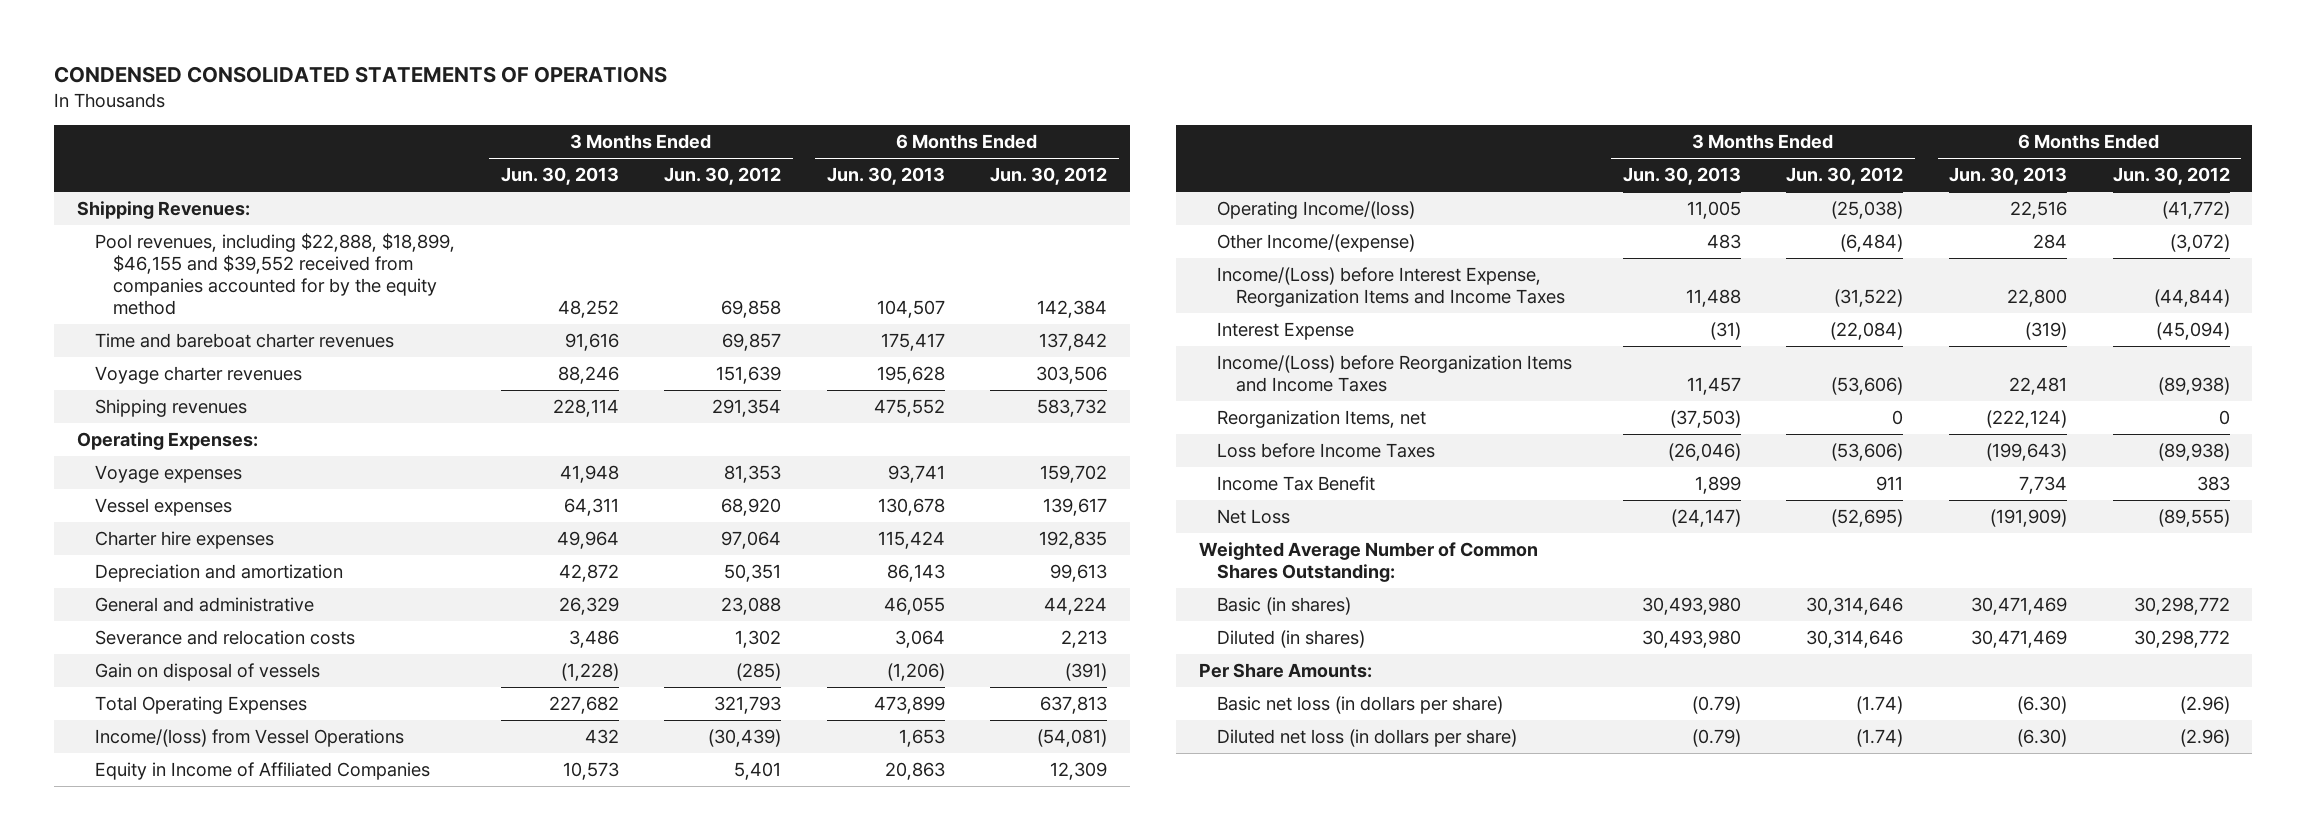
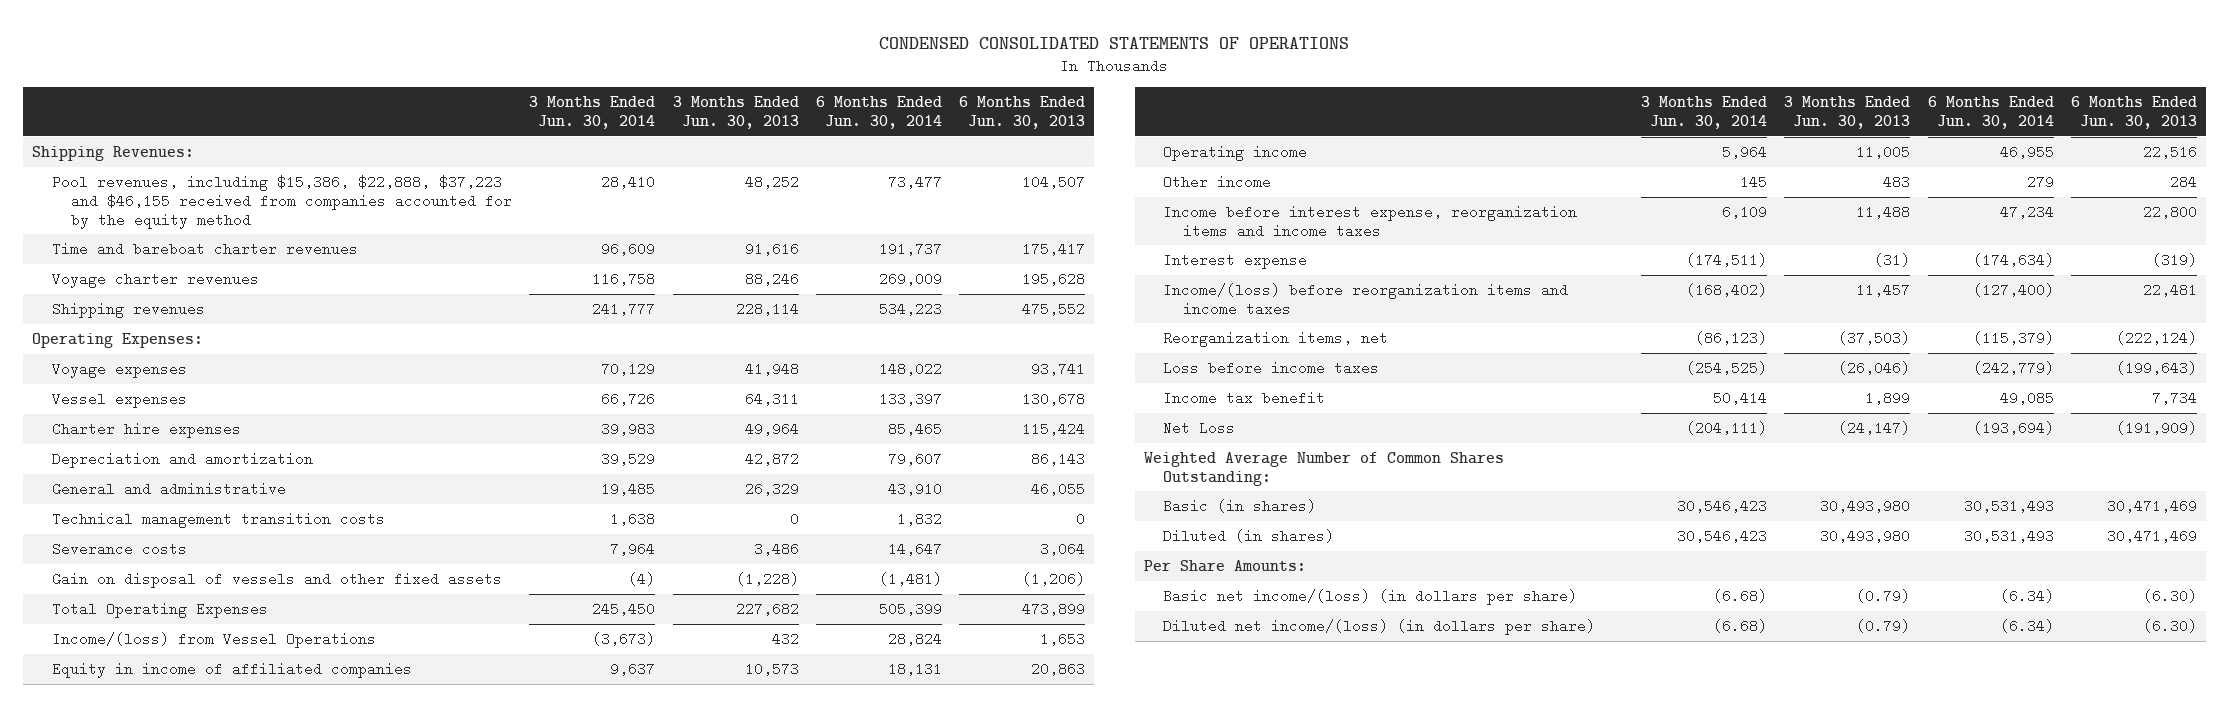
- | 3 Months Ended Jun. 30, 2013 | 3 Months Ended Jun. 30, 2012 | 6 Months Ended Jun. 30, 2013 | 6 Months Ended Jun. 30, 2012
+ | 3 Months Ended Jun. 30, 2014 | 3 Months Ended Jun. 30, 2013 | 6 Months Ended Jun. 30, 2014 | 6 Months Ended Jun. 30, 2013
- Pool revenues, including $22,888, $18,899, $46,155 and $39,552 received from companies accounted for by the equity method | 48,252 | 69,858 | 104,507 | 142,384
+ Pool revenues, including $15,386, $22,888, $37,223 and $46,155 received from companies accounted for by the equity method | 28,410 | 48,252 | 73,477 | 104,507
- Severance and relocation costs | 3,486 | 1,302 | 3,064 | 2,213
- Gain on disposal of vessels | (1,228) | (285) | (1,206) | (391)
+ Technical management transition costs | 1,638 | 0 | 1,832 | 0
+ Severance costs | 7,964 | 3,486 | 14,647 | 3,064
+ Gain on disposal of vessels and other fixed assets | (4) | (1,228) | (1,481) | (1,206)
- Equity in Income of Affiliated Companies | 10,573 | 5,401 | 20,863 | 12,309
- Operating Income/(loss) | 11,005 | (25,038) | 22,516 | (41,772)
- Other Income/(expense) | 483 | (6,484) | 284 | (3,072)
- Income/(Loss) before Interest Expense, Reorganization Items and Income Taxes | 11,488 | (31,522) | 22,800 | (44,844)
- Interest Expense | (31) | (22,084) | (319) | (45,094)
- Income/(Loss) before Reorganization Items and Income Taxes | 11,457 | (53,606) | 22,481 | (89,938)
- Reorganization Items, net | (37,503) | 0 | (222,124) | 0
- Loss before Income Taxes | (26,046) | (53,606) | (199,643) | (89,938)
- Income Tax Benefit | 1,899 | 911 | 7,734 | 383
+ Equity in income of affiliated companies | 9,637 | 10,573 | 18,131 | 20,863
+ Operating income | 5,964 | 11,005 | 46,955 | 22,516
+ Other income | 145 | 483 | 279 | 284
+ Income before interest expense, reorganization items and income taxes | 6,109 | 11,488 | 47,234 | 22,800
+ Interest expense | (174,511) | (31) | (174,634) | (319)
+ Income/(loss) before reorganization items and income taxes | (168,402) | 11,457 | (127,400) | 22,481
+ Reorganization items, net | (86,123) | (37,503) | (115,379) | (222,124)
+ Loss before income taxes | (254,525) | (26,046) | (242,779) | (199,643)
+ Income tax benefit | 50,414 | 1,899 | 49,085 | 7,734
- Basic net loss (in dollars per share) | (0.79) | (1.74) | (6.30) | (2.96)
- Diluted net loss (in dollars per share) | (0.79) | (1.74) | (6.30) | (2.96)
+ Basic net income/(loss) (in dollars per share) | (6.68) | (0.79) | (6.34) | (6.30)
+ Diluted net income/(loss) (in dollars per share) | (6.68) | (0.79) | (6.34) | (6.30)

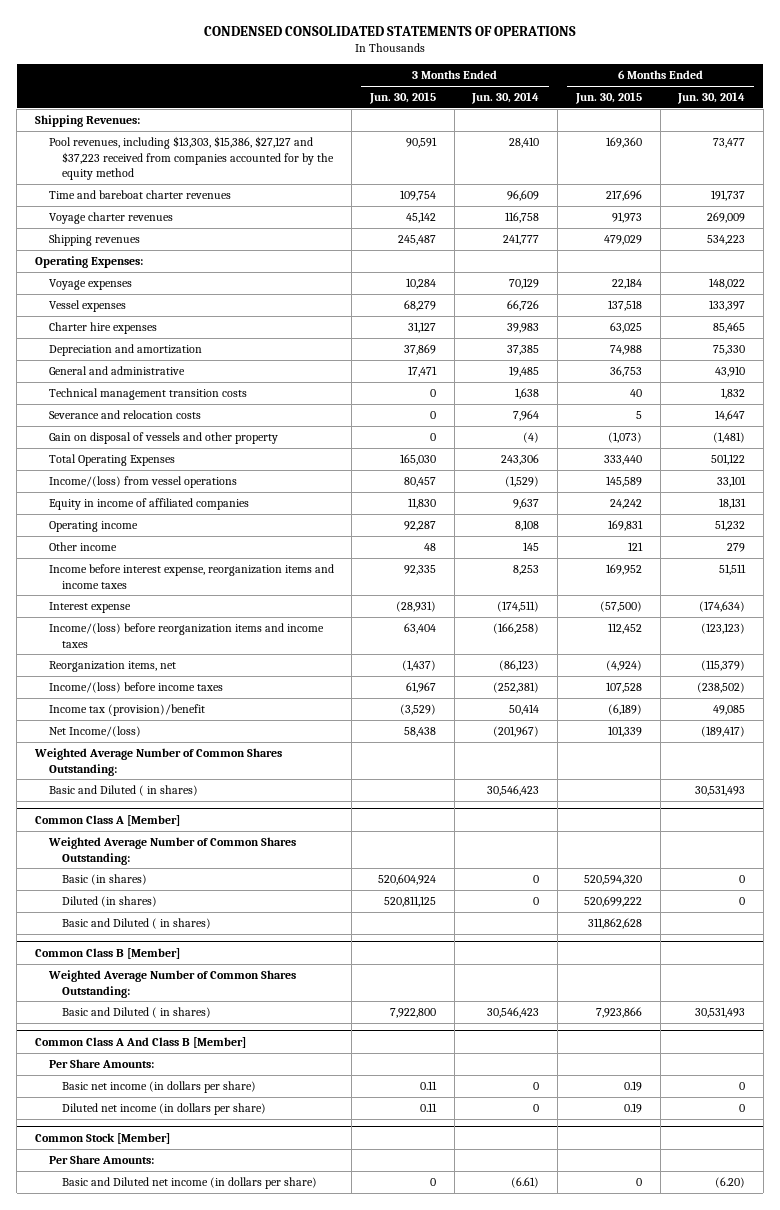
- | 3 Months Ended Jun. 30, 2014 | 3 Months Ended Jun. 30, 2013 | 6 Months Ended Jun. 30, 2014 | 6 Months Ended Jun. 30, 2013
+ | 3 Months Ended Jun. 30, 2015 | 3 Months Ended Jun. 30, 2014 | 6 Months Ended Jun. 30, 2015 | 6 Months Ended Jun. 30, 2014
- Pool revenues, including $15,386, $22,888, $37,223 and $46,155 received from companies accounted for by the equity method | 28,410 | 48,252 | 73,477 | 104,507
+ Pool revenues, including $13,303, $15,386, $27,127 and $37,223 received from companies accounted for by the equity method | 90,591 | 28,410 | 169,360 | 73,477
- Depreciation and amortization | 39,529 | 42,872 | 79,607 | 86,143
+ Depreciation and amortization | 37,869 | 37,385 | 74,988 | 75,330
- Severance costs | 7,964 | 3,486 | 14,647 | 3,064
- Gain on disposal of vessels and other fixed assets | (4) | (1,228) | (1,481) | (1,206)
- Total Operating Expenses | 245,450 | 227,682 | 505,399 | 473,899
- Income/(loss) from Vessel Operations | (3,673) | 432 | 28,824 | 1,653
+ Severance and relocation costs | 0 | 7,964 | 5 | 14,647
+ Gain on disposal of vessels and other property | 0 | (4) | (1,073) | (1,481)
+ Total Operating Expenses | 165,030 | 243,306 | 333,440 | 501,122
+ Income/(loss) from vessel operations | 80,457 | (1,529) | 145,589 | 33,101
- Operating income | 5,964 | 11,005 | 46,955 | 22,516
+ Operating income | 92,287 | 8,108 | 169,831 | 51,232
- Income before interest expense, reorganization items and income taxes | 6,109 | 11,488 | 47,234 | 22,800
+ Income before interest expense, reorganization items and income taxes | 92,335 | 8,253 | 169,952 | 51,511
- Income/(loss) before reorganization items and income taxes | (168,402) | 11,457 | (127,400) | 22,481
+ Income/(loss) before reorganization items and income taxes | 63,404 | (166,258) | 112,452 | (123,123)
- Loss before income taxes | (254,525) | (26,046) | (242,779) | (199,643)
- Income tax benefit | 50,414 | 1,899 | 49,085 | 7,734
- Net Loss | (204,111) | (24,147) | (193,694) | (191,909)
+ Income/(loss) before income taxes | 61,967 | (252,381) | 107,528 | (238,502)
+ Income tax (provision)/benefit | (3,529) | 50,414 | (6,189) | 49,085
+ Net Income/(loss) | 58,438 | (201,967) | 101,339 | (189,417)
- Basic (in shares) | 30,546,423 | 30,493,980 | 30,531,493 | 30,471,469
- Diluted (in shares) | 30,546,423 | 30,493,980 | 30,531,493 | 30,471,469
+ Basic and Diluted ( in shares) | | 30,546,423 | | 30,531,493
+ Common Class A [Member]
+ Weighted Average Number of Common Shares Outstanding:
+ Basic (in shares) | 520,604,924 | 0 | 520,594,320 | 0
+ Diluted (in shares) | 520,811,125 | 0 | 520,699,222 | 0
+ Basic and Diluted ( in shares) | | | 311,862,628 |
+ Common Class B [Member]
+ Weighted Average Number of Common Shares Outstanding:
+ Basic and Diluted ( in shares) | 7,922,800 | 30,546,423 | 7,923,866 | 30,531,493
+ Common Class A And Class B [Member]
- Basic net income/(loss) (in dollars per share) | (6.68) | (0.79) | (6.34) | (6.30)
- Diluted net income/(loss) (in dollars per share) | (6.68) | (0.79) | (6.34) | (6.30)
+ Basic net income (in dollars per share) | 0.11 | 0 | 0.19 | 0
+ Diluted net income (in dollars per share) | 0.11 | 0 | 0.19 | 0
+ Common Stock [Member]
+ Per Share Amounts:
+ Basic and Diluted net income (in dollars per share) | 0 | (6.61) | 0 | (6.20)

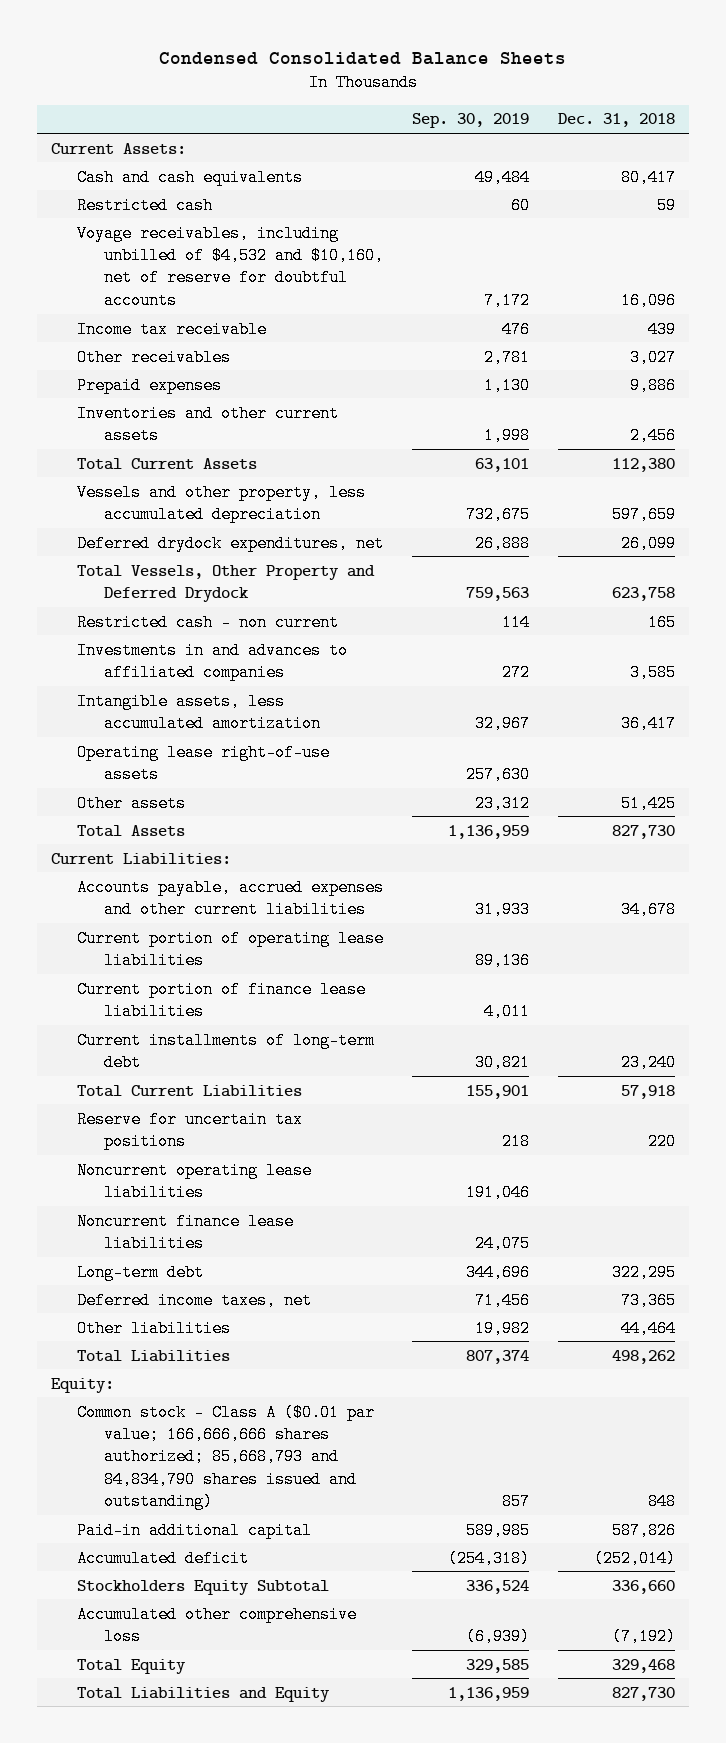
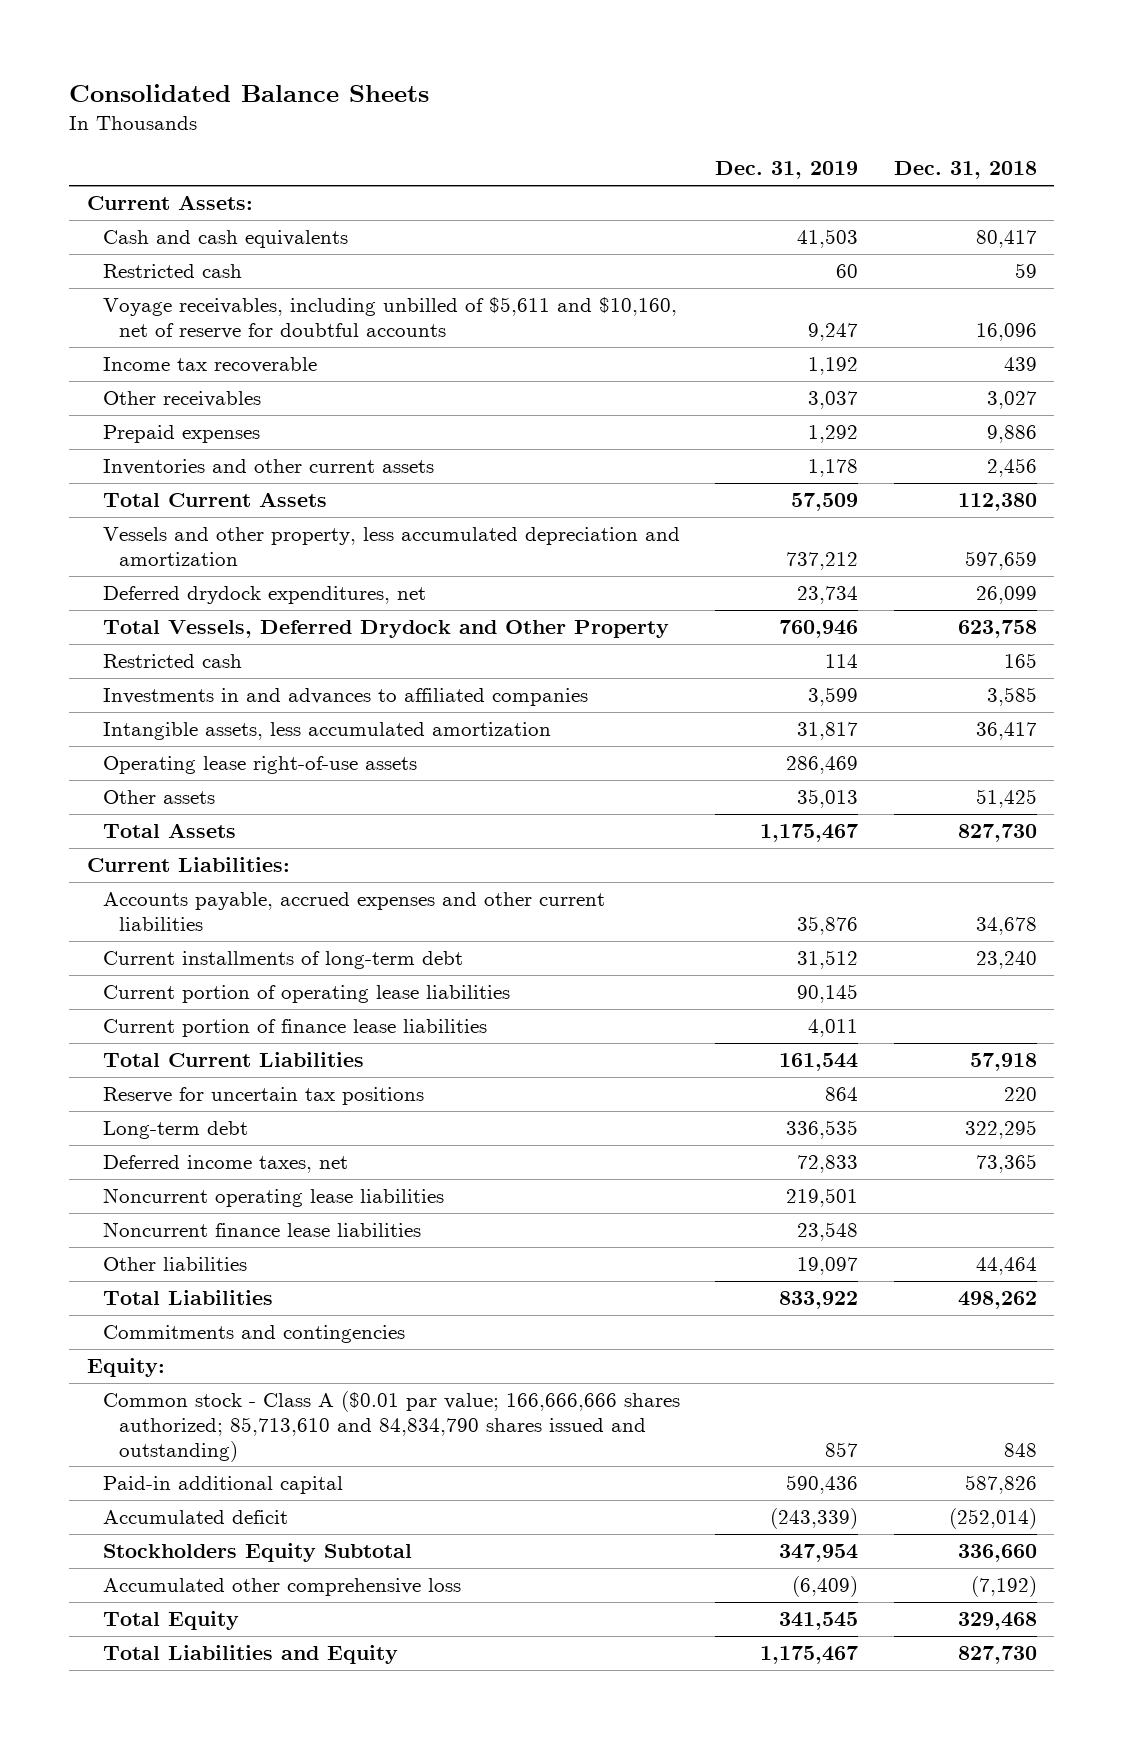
- Condensed Consolidated Balance Sheets
+ Consolidated Balance Sheets
- | Sep. 30, 2019 | Dec. 31, 2018
+ | Dec. 31, 2019 | Dec. 31, 2018
- Voyage receivables, including unbilled of $4,532 and $10,160, net of reserve for doubtful accounts | 7,172 | 16,096
- Income tax receivable | 476 | 439
+ Voyage receivables, including unbilled of $5,611 and $10,160, net of reserve for doubtful accounts | 9,247 | 16,096
+ Income tax recoverable | 1,192 | 439
- Vessels and other property, less accumulated depreciation | 732,675 | 597,659
+ Vessels and other property, less accumulated depreciation and amortization | 737,212 | 597,659
- Total Vessels, Other Property and Deferred Drydock | 759,563 | 623,758
- Restricted cash - non current | 114 | 165
+ Total Vessels, Deferred Drydock and Other Property | 760,946 | 623,758
+ Restricted cash | 114 | 165
moved up: Current installments of long-term debt | 31,512 | 23,240
moved down: Noncurrent operating lease liabilities | 219,501 |
moved down: Noncurrent finance lease liabilities | 23,548 |
+ Commitments and contingencies
- Common stock - Class A ($0.01 par value; 166,666,666 shares authorized; 85,668,793 and 84,834,790 shares issued and outstanding) | 857 | 848
+ Common stock - Class A ($0.01 par value; 166,666,666 shares authorized; 85,713,610 and 84,834,790 shares issued and outstanding) | 857 | 848

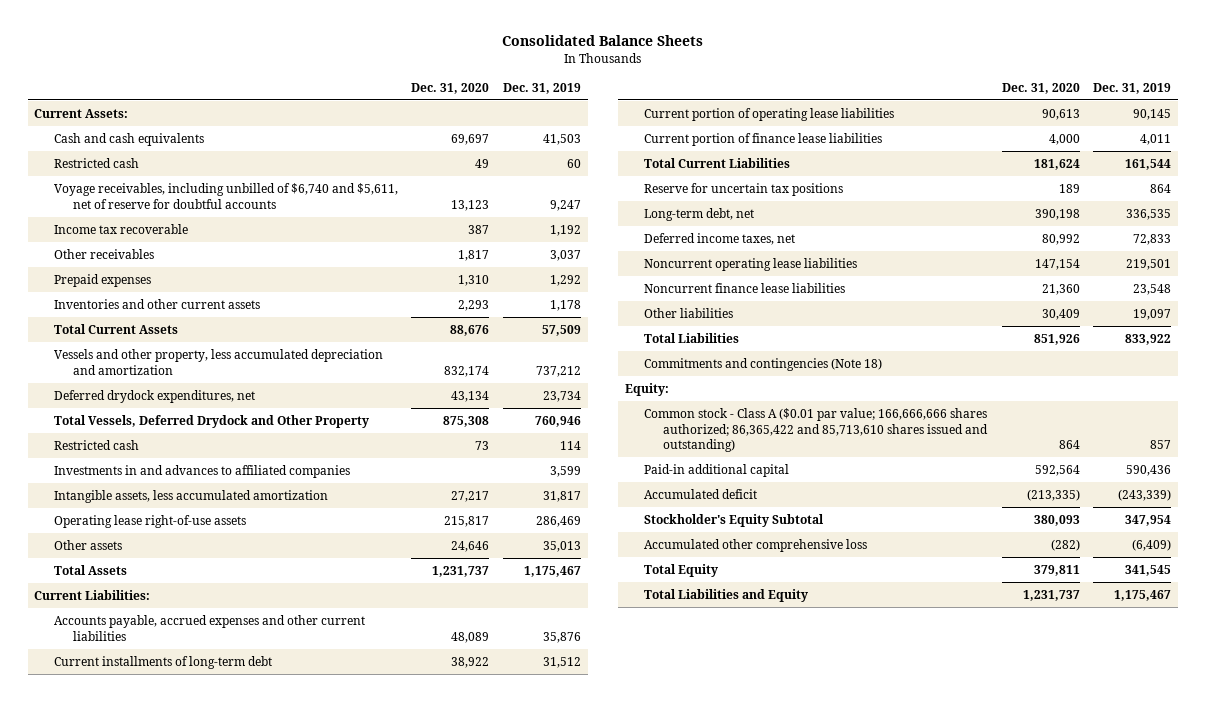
- | Dec. 31, 2019 | Dec. 31, 2018
+ | Dec. 31, 2020 | Dec. 31, 2019
- Voyage receivables, including unbilled of $5,611 and $10,160, net of reserve for doubtful accounts | 9,247 | 16,096
+ Voyage receivables, including unbilled of $6,740 and $5,611, net of reserve for doubtful accounts | 13,123 | 9,247
- Long-term debt | 336,535 | 322,295
+ Long-term debt, net | 390,198 | 336,535
- Commitments and contingencies
+ Commitments and contingencies (Note 18)
- Common stock - Class A ($0.01 par value; 166,666,666 shares authorized; 85,713,610 and 84,834,790 shares issued and outstanding) | 857 | 848
+ Common stock - Class A ($0.01 par value; 166,666,666 shares authorized; 86,365,422 and 85,713,610 shares issued and outstanding) | 864 | 857
- Stockholders Equity Subtotal | 347,954 | 336,660
+ Stockholder's Equity Subtotal | 380,093 | 347,954

